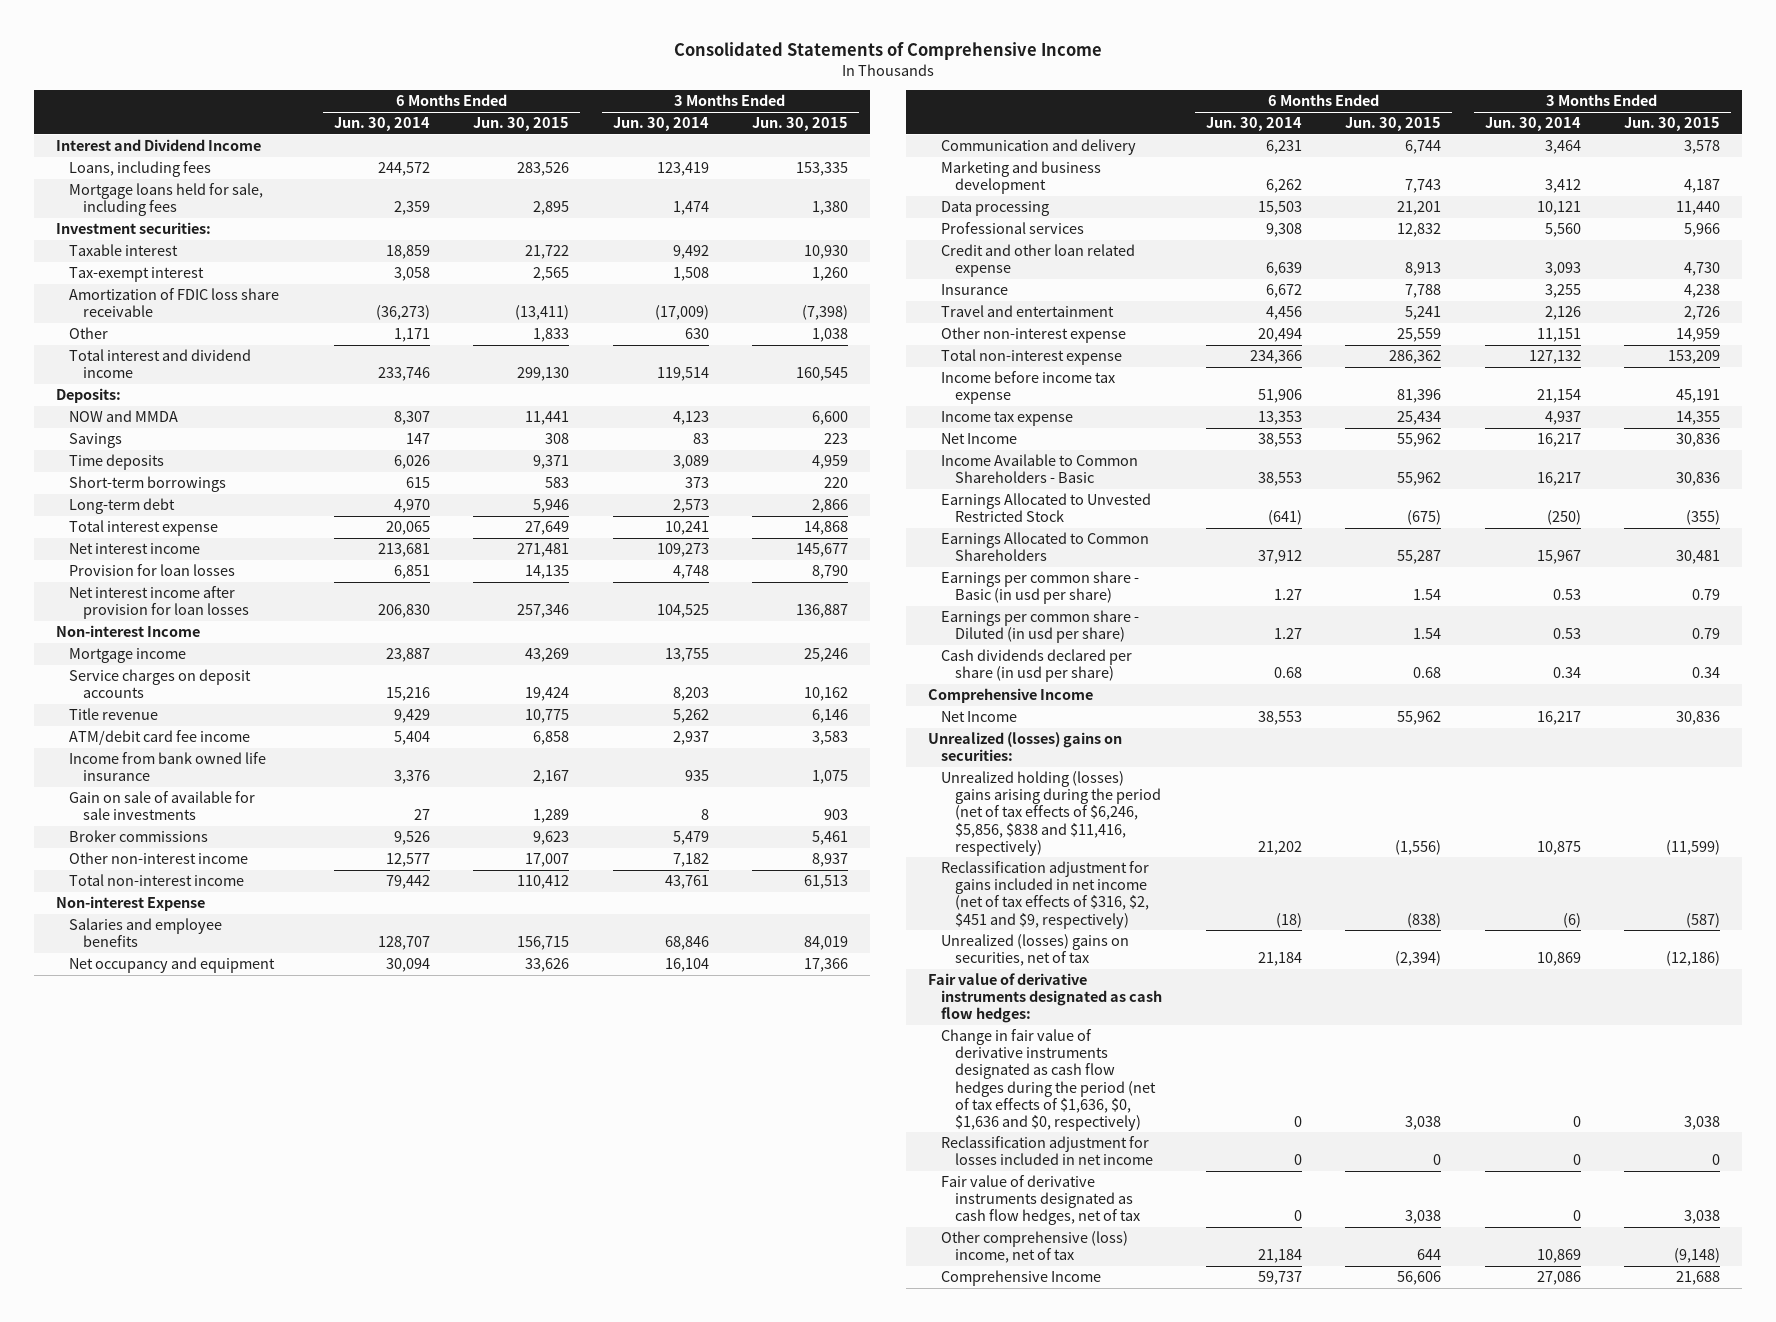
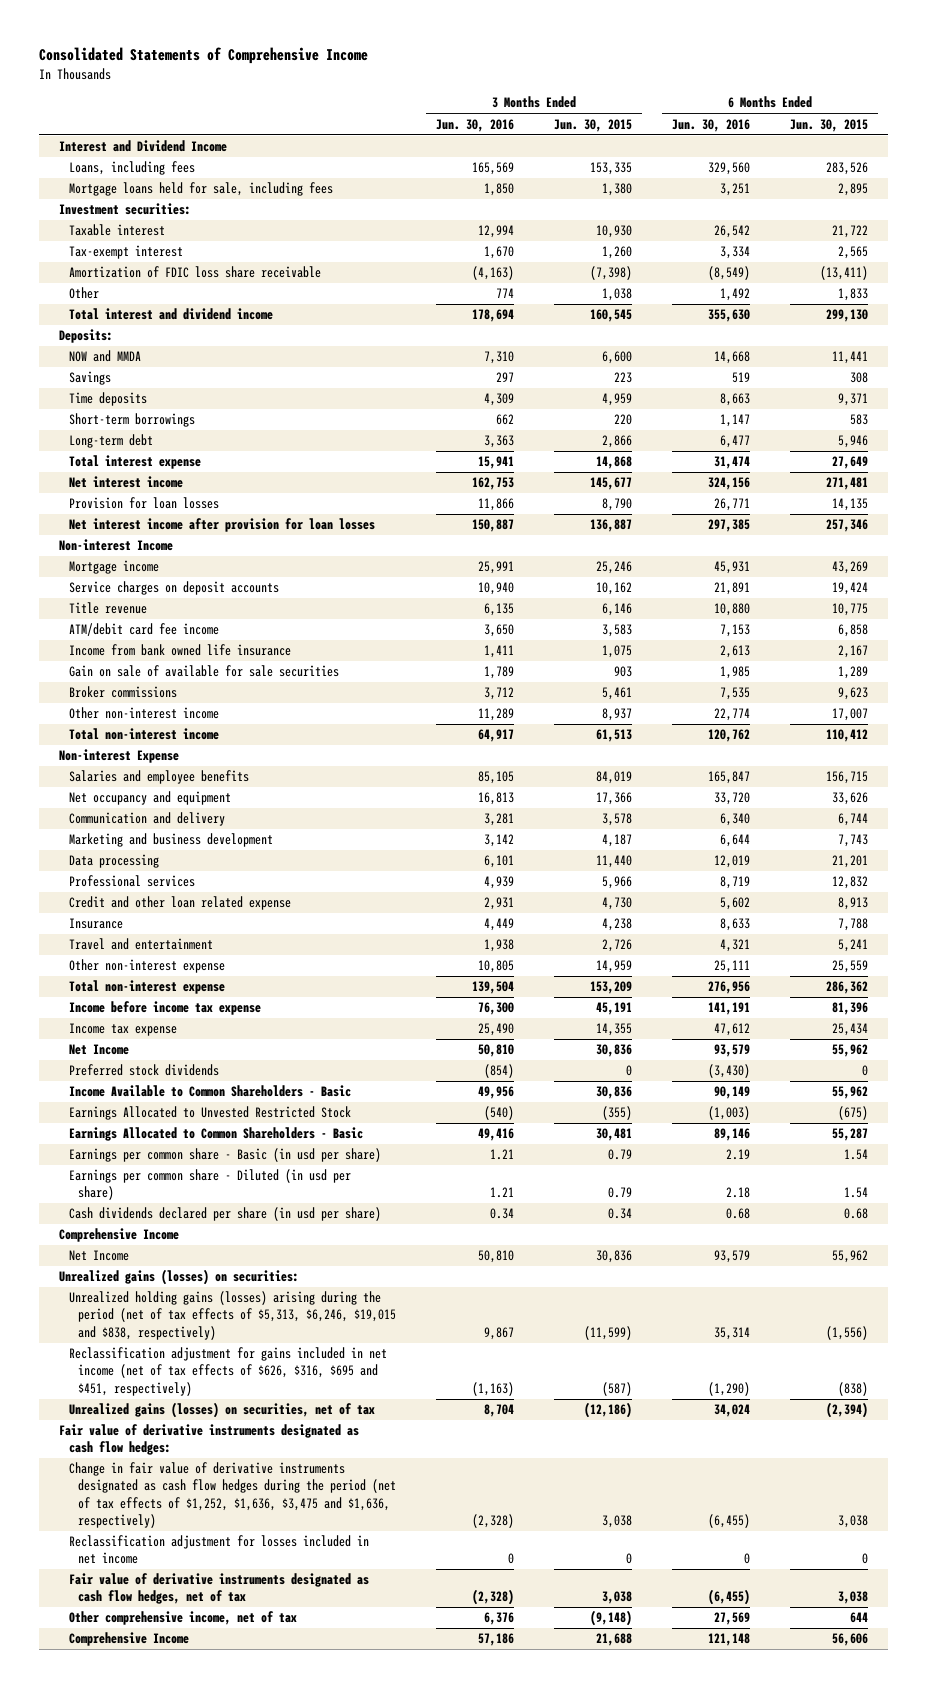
- | 6 Months Ended Jun. 30, 2014 | 6 Months Ended Jun. 30, 2015 | 3 Months Ended Jun. 30, 2014 | 3 Months Ended Jun. 30, 2015
+ | 3 Months Ended Jun. 30, 2016 | 3 Months Ended Jun. 30, 2015 | 6 Months Ended Jun. 30, 2016 | 6 Months Ended Jun. 30, 2015
- Gain on sale of available for sale investments | 27 | 1,289 | 8 | 903
+ Gain on sale of available for sale securities | 1,789 | 903 | 1,985 | 1,289
+ Preferred stock dividends | (854) | 0 | (3,430) | 0
- Earnings Allocated to Common Shareholders | 37,912 | 55,287 | 15,967 | 30,481
+ Earnings Allocated to Common Shareholders - Basic | 49,416 | 30,481 | 89,146 | 55,287
- Unrealized (losses) gains on securities:
- Unrealized holding (losses) gains arising during the period (net of tax effects of $6,246, $5,856, $838 and $11,416, respectively) | 21,202 | (1,556) | 10,875 | (11,599)
- Reclassification adjustment for gains included in net income (net of tax effects of $316, $2, $451 and $9, respectively) | (18) | (838) | (6) | (587)
- Unrealized (losses) gains on securities, net of tax | 21,184 | (2,394) | 10,869 | (12,186)
+ Unrealized gains (losses) on securities:
+ Unrealized holding gains (losses) arising during the period (net of tax effects of $5,313, $6,246, $19,015 and $838, respectively) | 9,867 | (11,599) | 35,314 | (1,556)
+ Reclassification adjustment for gains included in net income (net of tax effects of $626, $316, $695 and $451, respectively) | (1,163) | (587) | (1,290) | (838)
+ Unrealized gains (losses) on securities, net of tax | 8,704 | (12,186) | 34,024 | (2,394)
- Change in fair value of derivative instruments designated as cash flow hedges during the period (net of tax effects of $1,636, $0, $1,636 and $0, respectively) | 0 | 3,038 | 0 | 3,038
+ Change in fair value of derivative instruments designated as cash flow hedges during the period (net of tax effects of $1,252, $1,636, $3,475 and $1,636, respectively) | (2,328) | 3,038 | (6,455) | 3,038
- Other comprehensive (loss) income, net of tax | 21,184 | 644 | 10,869 | (9,148)
+ Other comprehensive income, net of tax | 6,376 | (9,148) | 27,569 | 644

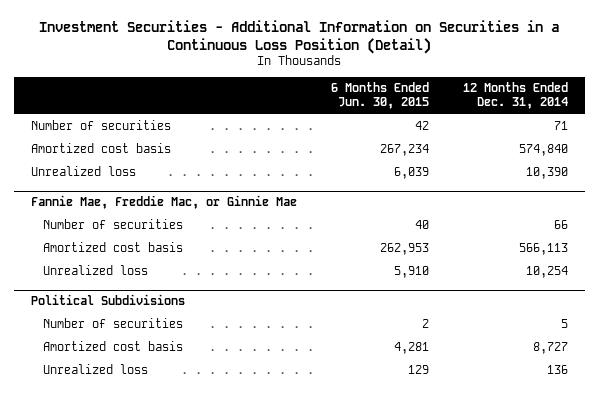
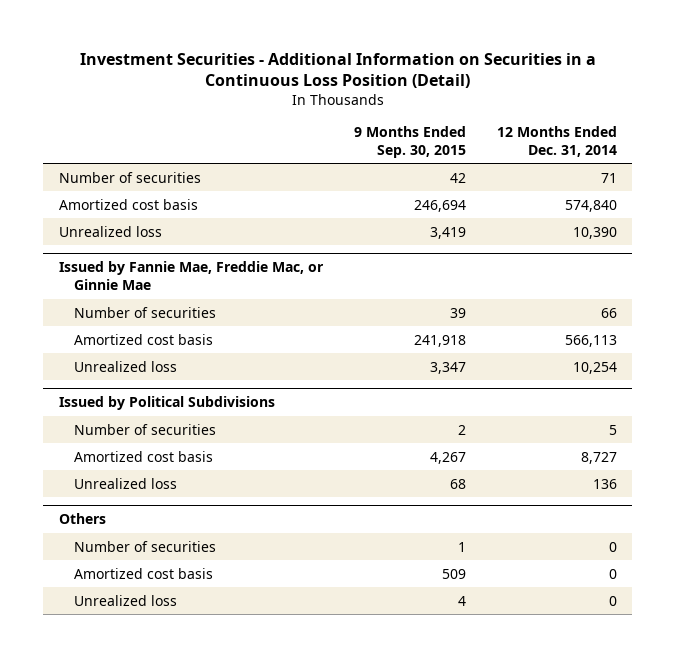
- | 6 Months Ended Jun. 30, 2015 | 12 Months Ended Dec. 31, 2014
+ | 9 Months Ended Sep. 30, 2015 | 12 Months Ended Dec. 31, 2014
- Fannie Mae, Freddie Mac, or Ginnie Mae
+ Issued by Fannie Mae, Freddie Mac, or Ginnie Mae
- Political Subdivisions
+ Issued by Political Subdivisions
+ Others
+ Number of securities | 1 | 0
+ Amortized cost basis | 509 | 0
+ Unrealized loss | 4 | 0

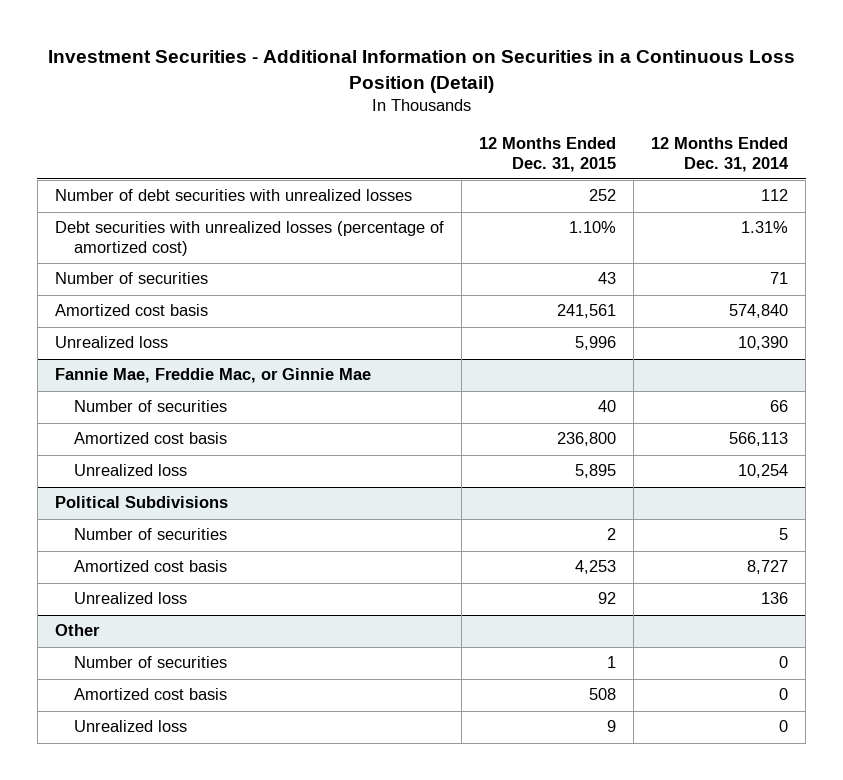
- | 9 Months Ended Sep. 30, 2015 | 12 Months Ended Dec. 31, 2014
+ | 12 Months Ended Dec. 31, 2015 | 12 Months Ended Dec. 31, 2014
+ Number of debt securities with unrealized losses | 252 | 112
+ Debt securities with unrealized losses (percentage of amortized cost) | 1.10% | 1.31%
- Issued by Fannie Mae, Freddie Mac, or Ginnie Mae
+ Fannie Mae, Freddie Mac, or Ginnie Mae
- Issued by Political Subdivisions
+ Political Subdivisions
- Others
+ Other

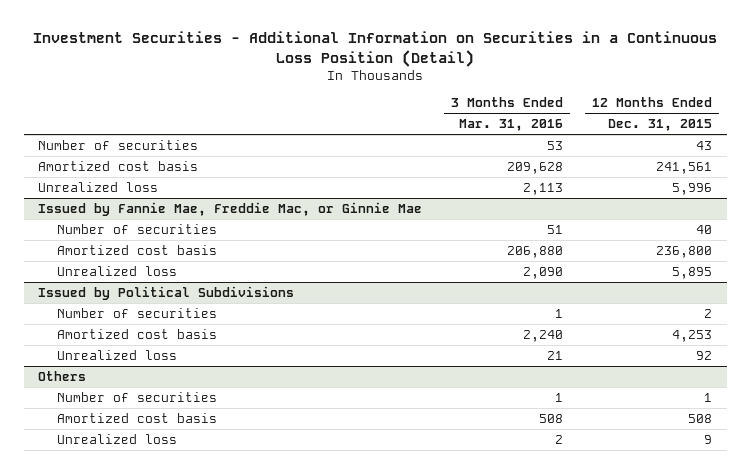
- | 12 Months Ended Dec. 31, 2015 | 12 Months Ended Dec. 31, 2014
+ | 3 Months Ended Mar. 31, 2016 | 12 Months Ended Dec. 31, 2015
- Number of debt securities with unrealized losses | 252 | 112
- Debt securities with unrealized losses (percentage of amortized cost) | 1.10% | 1.31%
- Fannie Mae, Freddie Mac, or Ginnie Mae
+ Issued by Fannie Mae, Freddie Mac, or Ginnie Mae
- Political Subdivisions
+ Issued by Political Subdivisions
- Other
+ Others

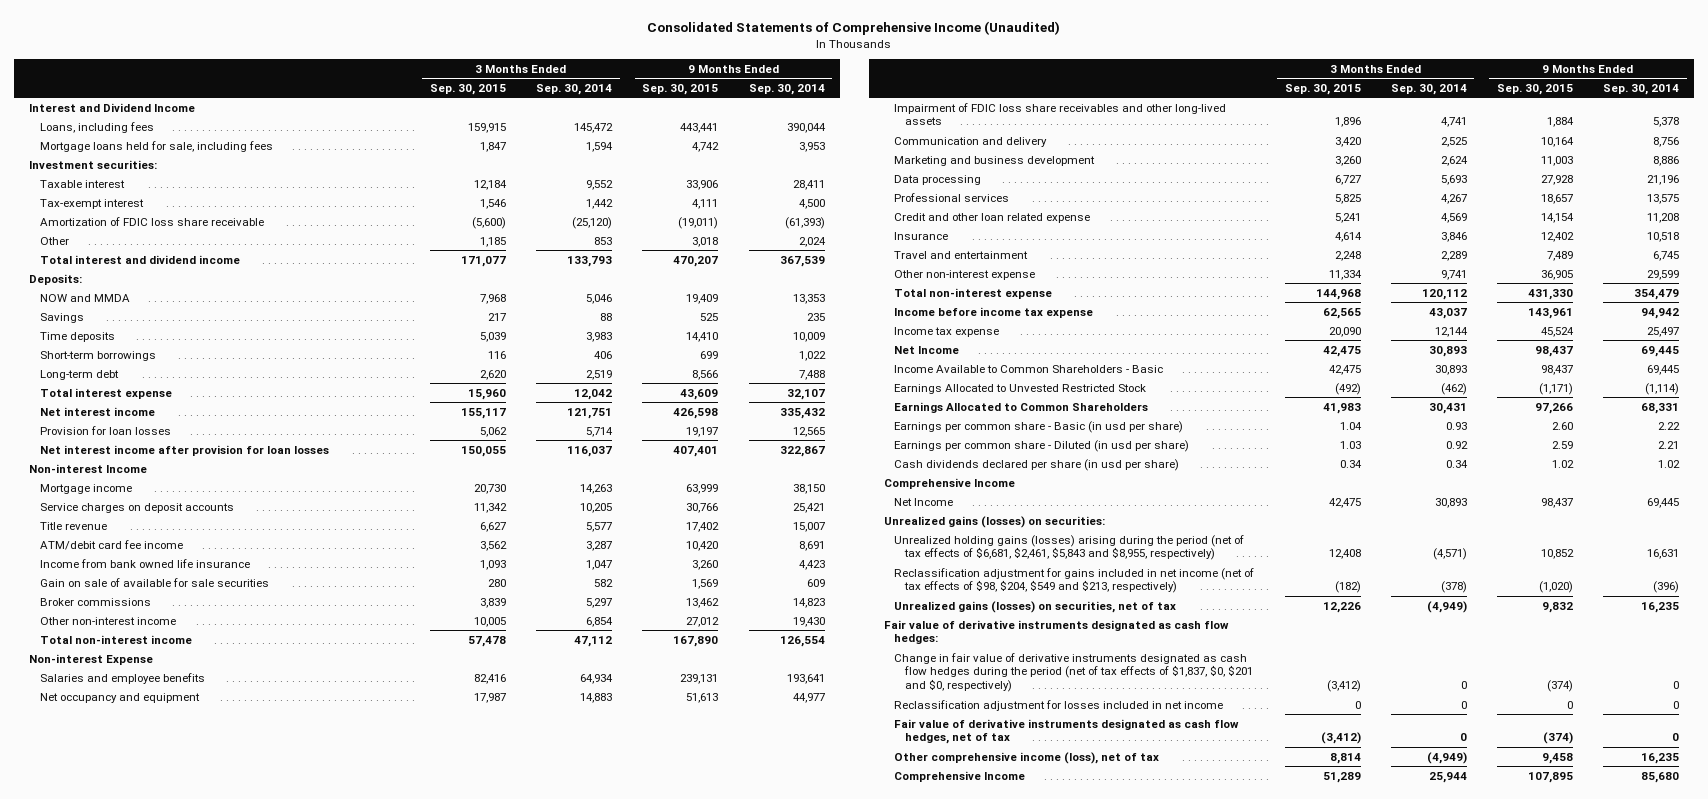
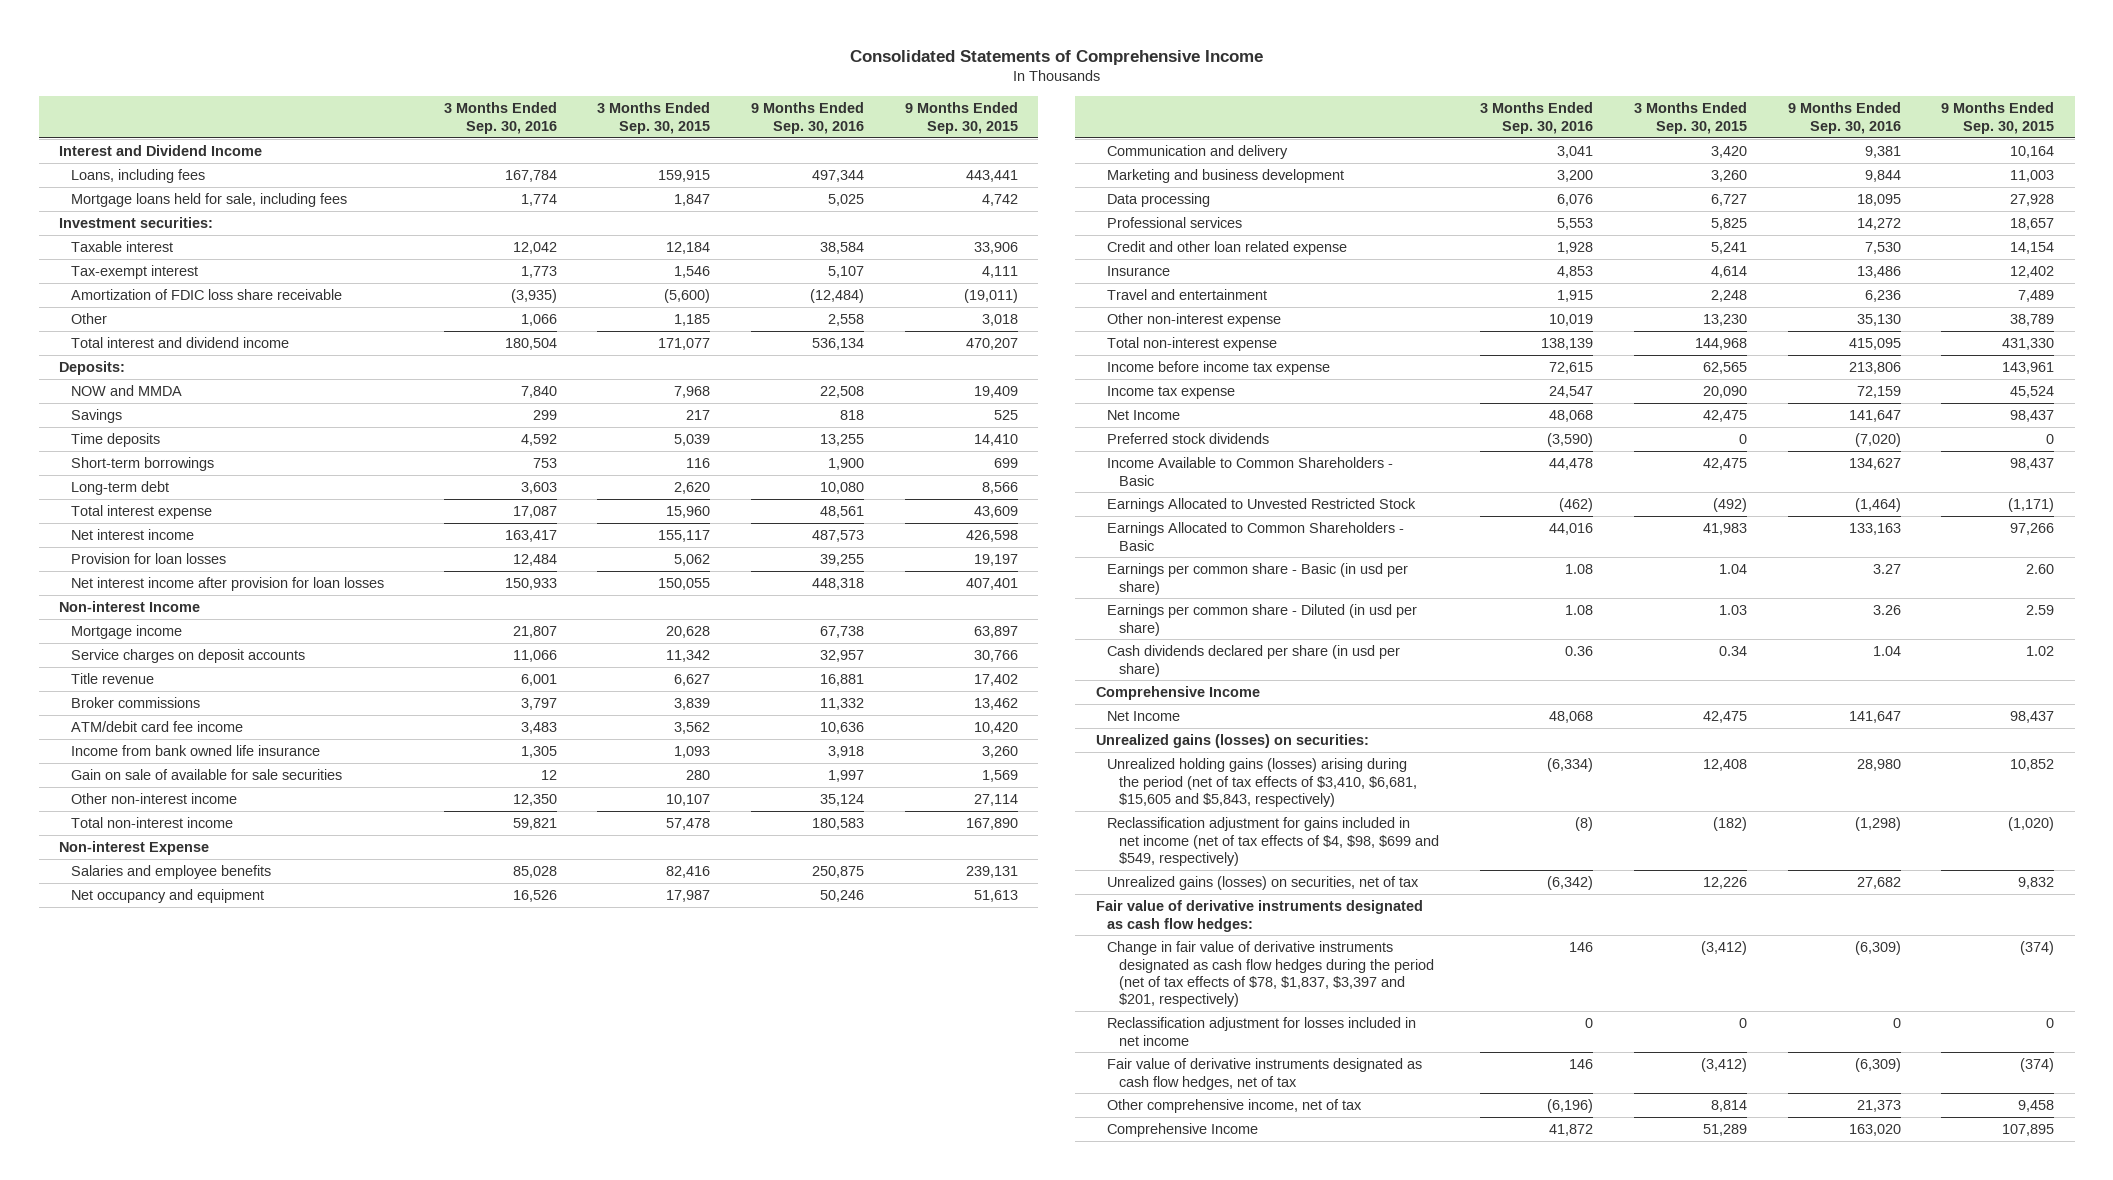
- Consolidated Statements of Comprehensive Income (Unaudited)
+ Consolidated Statements of Comprehensive Income
- | 3 Months Ended Sep. 30, 2015 | 3 Months Ended Sep. 30, 2014 | 9 Months Ended Sep. 30, 2015 | 9 Months Ended Sep. 30, 2014
+ | 3 Months Ended Sep. 30, 2016 | 3 Months Ended Sep. 30, 2015 | 9 Months Ended Sep. 30, 2016 | 9 Months Ended Sep. 30, 2015
- Mortgage income | 20,730 | 14,263 | 63,999 | 38,150
+ Mortgage income | 21,807 | 20,628 | 67,738 | 63,897
moved up: Broker commissions | 3,797 | 3,839 | 11,332 | 13,462
- Other non-interest income | 10,005 | 6,854 | 27,012 | 19,430
+ Other non-interest income | 12,350 | 10,107 | 35,124 | 27,114
- Impairment of FDIC loss share receivables and other long-lived assets | 1,896 | 4,741 | 1,884 | 5,378
- Other non-interest expense | 11,334 | 9,741 | 36,905 | 29,599
+ Other non-interest expense | 10,019 | 13,230 | 35,130 | 38,789
+ Preferred stock dividends | (3,590) | 0 | (7,020) | 0
- Earnings Allocated to Common Shareholders | 41,983 | 30,431 | 97,266 | 68,331
+ Earnings Allocated to Common Shareholders - Basic | 44,016 | 41,983 | 133,163 | 97,266
- Unrealized holding gains (losses) arising during the period (net of tax effects of $6,681, $2,461, $5,843 and $8,955, respectively) | 12,408 | (4,571) | 10,852 | 16,631
- Reclassification adjustment for gains included in net income (net of tax effects of $98, $204, $549 and $213, respectively) | (182) | (378) | (1,020) | (396)
+ Unrealized holding gains (losses) arising during the period (net of tax effects of $3,410, $6,681, $15,605 and $5,843, respectively) | (6,334) | 12,408 | 28,980 | 10,852
+ Reclassification adjustment for gains included in net income (net of tax effects of $4, $98, $699 and $549, respectively) | (8) | (182) | (1,298) | (1,020)
- Change in fair value of derivative instruments designated as cash flow hedges during the period (net of tax effects of $1,837, $0, $201 and $0, respectively) | (3,412) | 0 | (374) | 0
+ Change in fair value of derivative instruments designated as cash flow hedges during the period (net of tax effects of $78, $1,837, $3,397 and $201, respectively) | 146 | (3,412) | (6,309) | (374)
- Other comprehensive income (loss), net of tax | 8,814 | (4,949) | 9,458 | 16,235
+ Other comprehensive income, net of tax | (6,196) | 8,814 | 21,373 | 9,458

